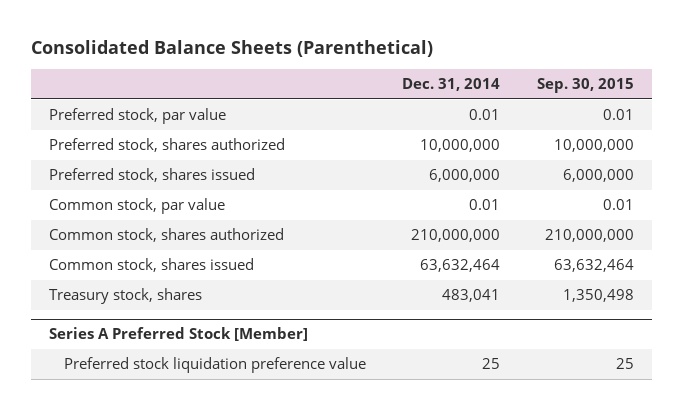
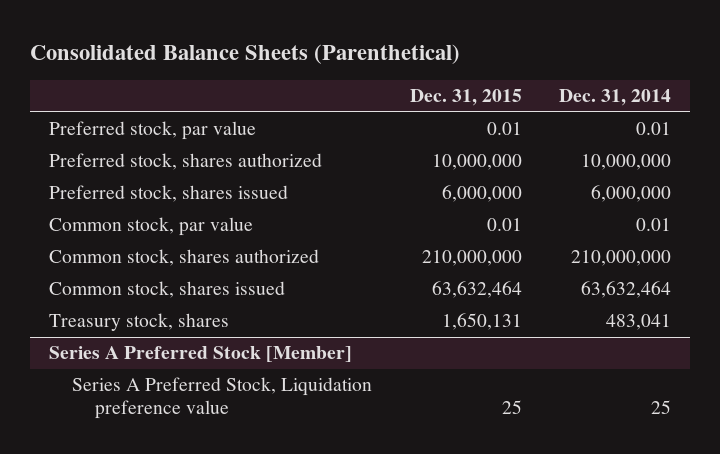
- | Dec. 31, 2014 | Sep. 30, 2015
+ | Dec. 31, 2015 | Dec. 31, 2014
@ Series A Preferred Stock [Member]
- Preferred stock liquidation preference value | 25 | 25
+ Series A Preferred Stock, Liquidation preference value | 25 | 25

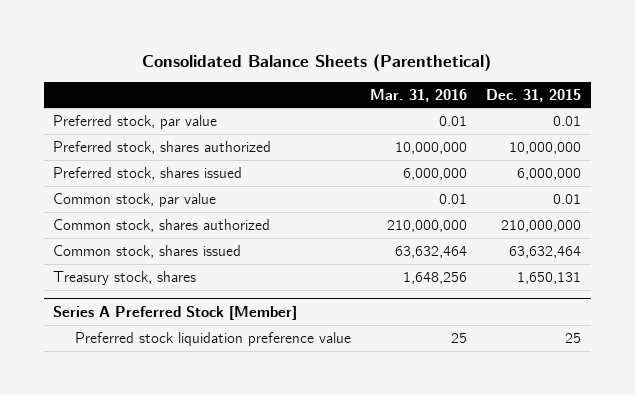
- | Dec. 31, 2015 | Dec. 31, 2014
+ | Mar. 31, 2016 | Dec. 31, 2015
@ Series A Preferred Stock [Member]
- Series A Preferred Stock, Liquidation preference value | 25 | 25
+ Preferred stock liquidation preference value | 25 | 25

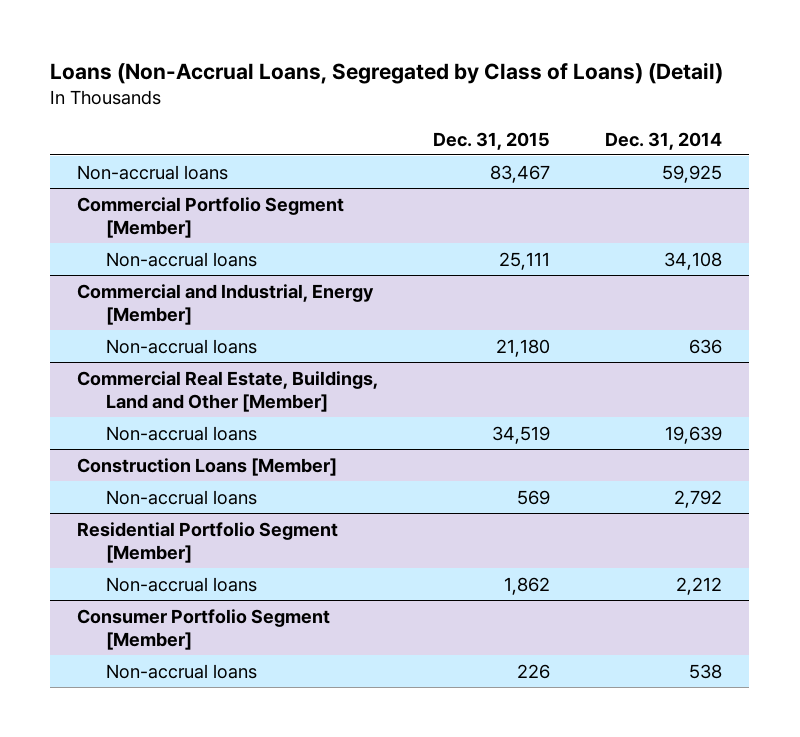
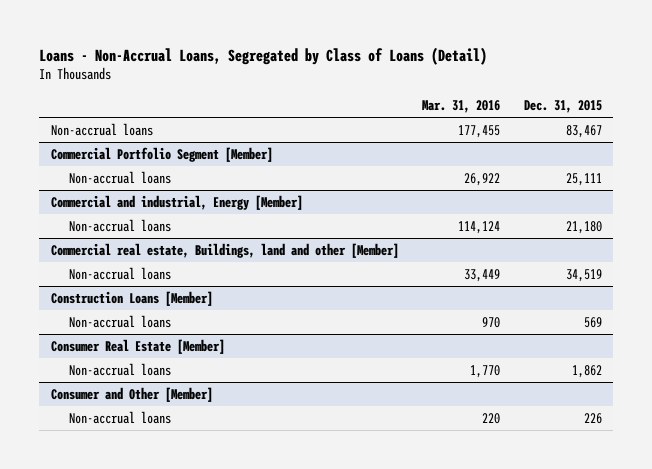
- Loans (Non-Accrual Loans, Segregated by Class of Loans) (Detail)
+ Loans - Non-Accrual Loans, Segregated by Class of Loans (Detail)
- | Dec. 31, 2015 | Dec. 31, 2014
+ | Mar. 31, 2016 | Dec. 31, 2015
- Commercial and Industrial, Energy [Member]
+ Commercial and industrial, Energy [Member]
- Commercial Real Estate, Buildings, Land and Other [Member]
+ Commercial real estate, Buildings, land and other [Member]
- Residential Portfolio Segment [Member]
+ Consumer Real Estate [Member]
- Consumer Portfolio Segment [Member]
+ Consumer and Other [Member]

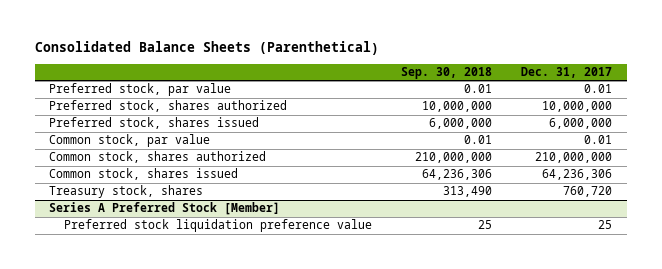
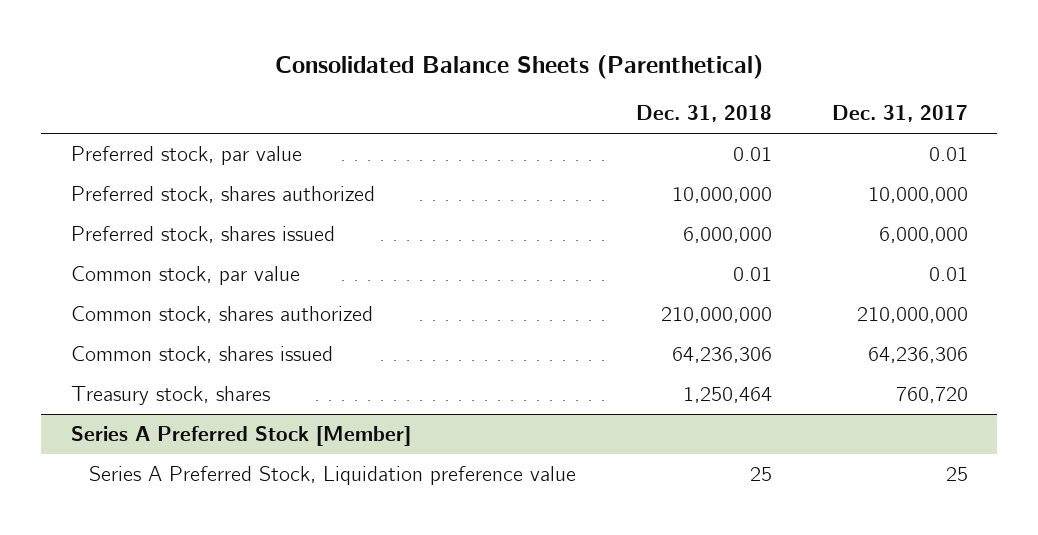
- | Sep. 30, 2018 | Dec. 31, 2017
+ | Dec. 31, 2018 | Dec. 31, 2017
@ Series A Preferred Stock [Member]
- Preferred stock liquidation preference value | 25 | 25
+ Series A Preferred Stock, Liquidation preference value | 25 | 25

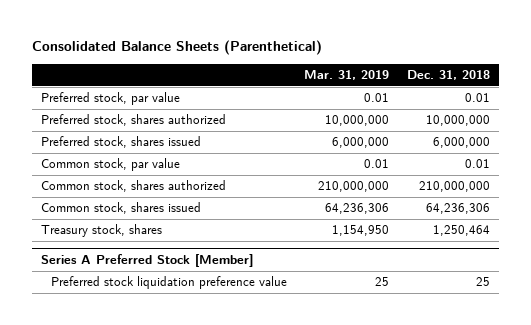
- | Dec. 31, 2018 | Dec. 31, 2017
+ | Mar. 31, 2019 | Dec. 31, 2018
@ Series A Preferred Stock [Member]
- Series A Preferred Stock, Liquidation preference value | 25 | 25
+ Preferred stock liquidation preference value | 25 | 25

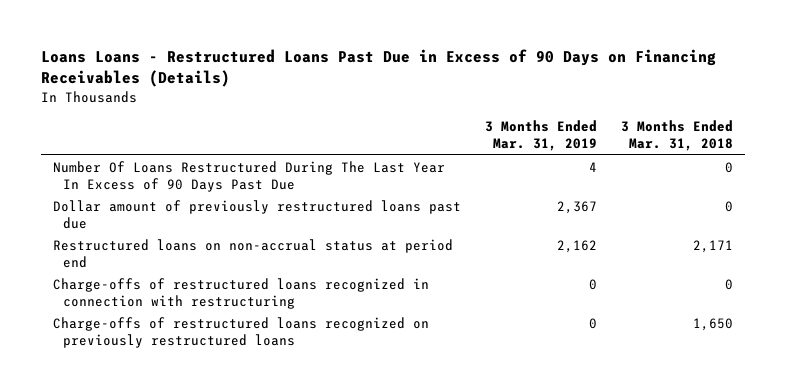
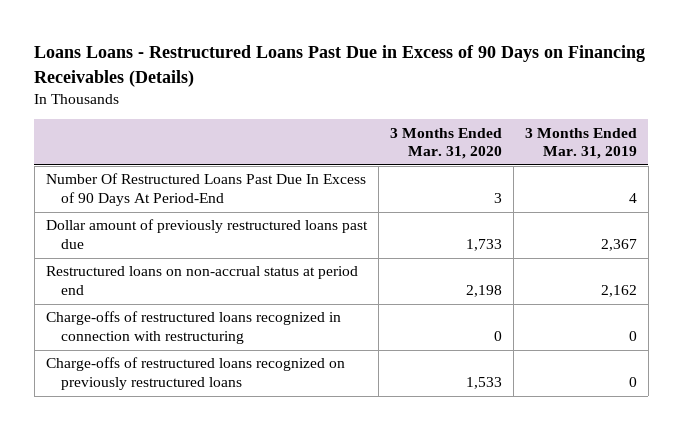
- | 3 Months Ended Mar. 31, 2019 | 3 Months Ended Mar. 31, 2018
+ | 3 Months Ended Mar. 31, 2020 | 3 Months Ended Mar. 31, 2019
- Number Of Loans Restructured During The Last Year In Excess of 90 Days Past Due | 4 | 0
+ Number Of Restructured Loans Past Due In Excess of 90 Days At Period-End | 3 | 4

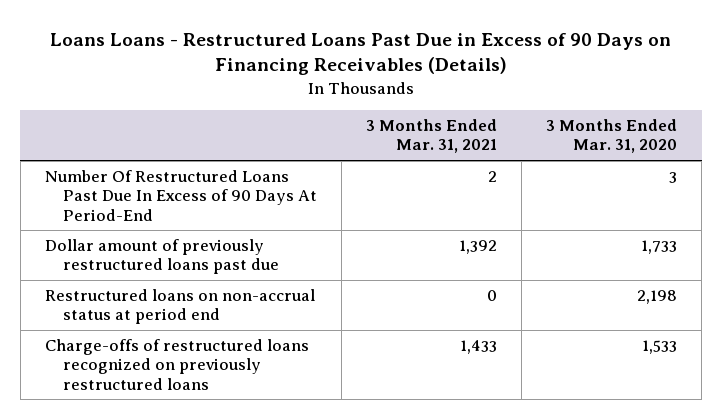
- | 3 Months Ended Mar. 31, 2020 | 3 Months Ended Mar. 31, 2019
+ | 3 Months Ended Mar. 31, 2021 | 3 Months Ended Mar. 31, 2020
- Charge-offs of restructured loans recognized in connection with restructuring | 0 | 0

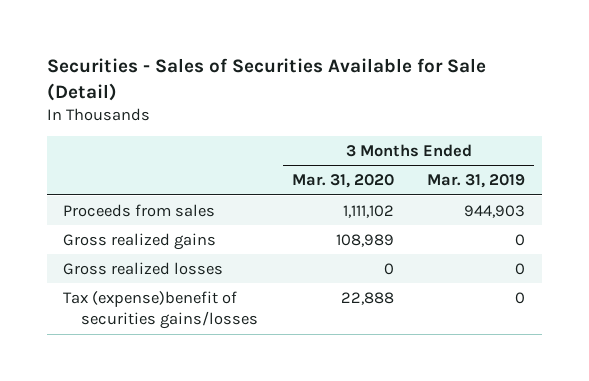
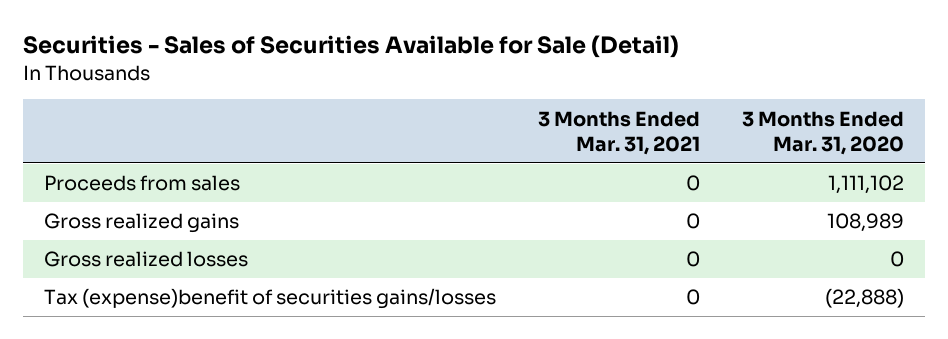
- | 3 Months Ended Mar. 31, 2020 | 3 Months Ended Mar. 31, 2019
+ | 3 Months Ended Mar. 31, 2021 | 3 Months Ended Mar. 31, 2020
- Tax (expense)benefit of securities gains/losses | 22,888 | 0
+ Tax (expense)benefit of securities gains/losses | 0 | (22,888)

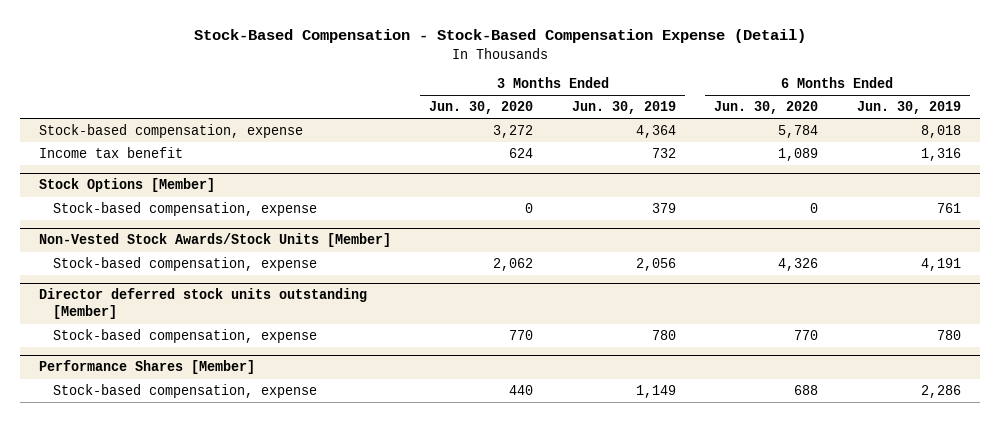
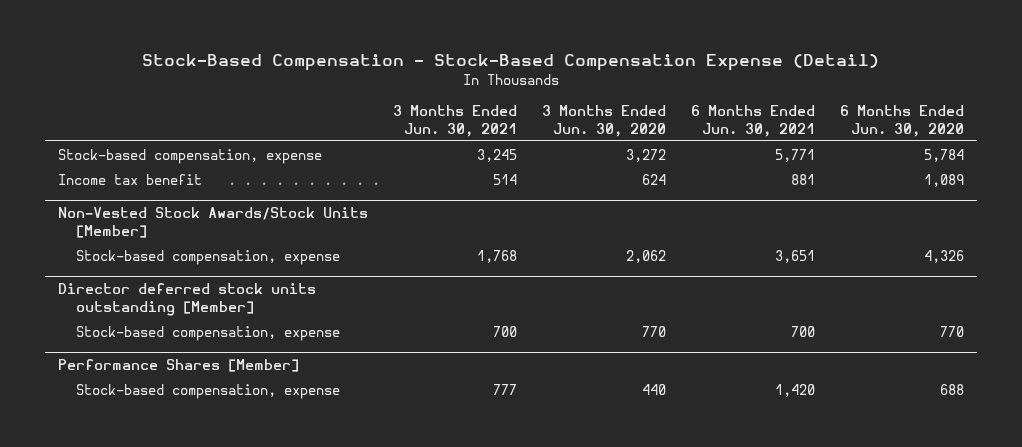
- | 3 Months Ended Jun. 30, 2020 | 3 Months Ended Jun. 30, 2019 | 6 Months Ended Jun. 30, 2020 | 6 Months Ended Jun. 30, 2019
+ | 3 Months Ended Jun. 30, 2021 | 3 Months Ended Jun. 30, 2020 | 6 Months Ended Jun. 30, 2021 | 6 Months Ended Jun. 30, 2020
- Stock Options [Member]
- Stock-based compensation, expense | 0 | 379 | 0 | 761

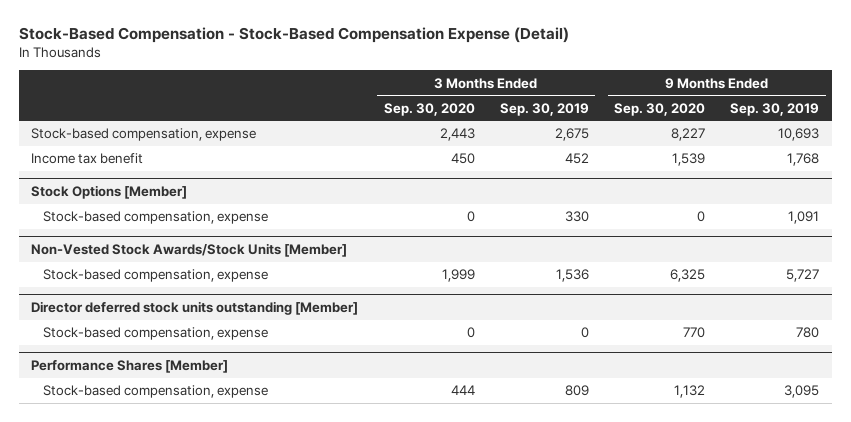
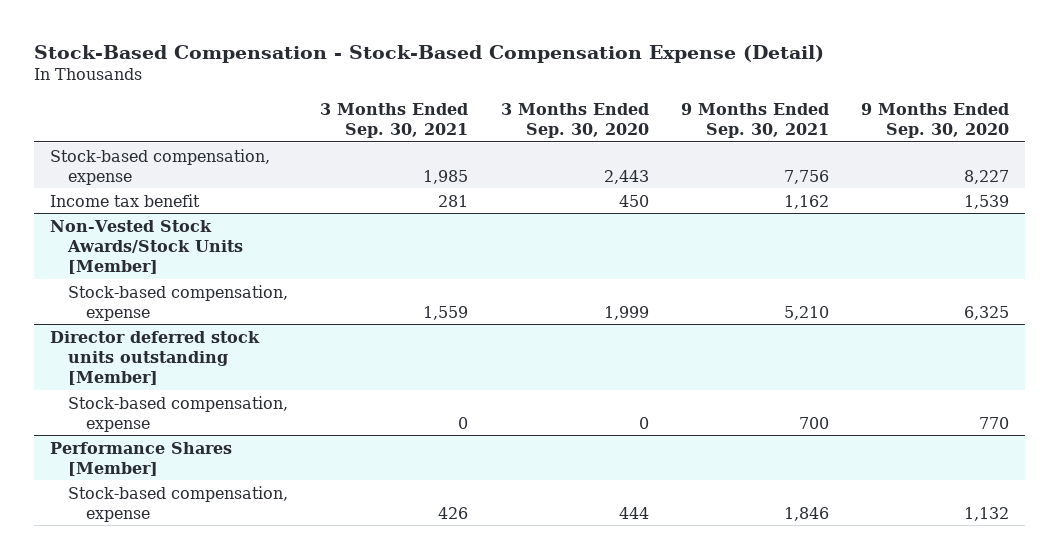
- | 3 Months Ended Sep. 30, 2020 | 3 Months Ended Sep. 30, 2019 | 9 Months Ended Sep. 30, 2020 | 9 Months Ended Sep. 30, 2019
+ | 3 Months Ended Sep. 30, 2021 | 3 Months Ended Sep. 30, 2020 | 9 Months Ended Sep. 30, 2021 | 9 Months Ended Sep. 30, 2020
- Stock Options [Member]
- Stock-based compensation, expense | 0 | 330 | 0 | 1,091

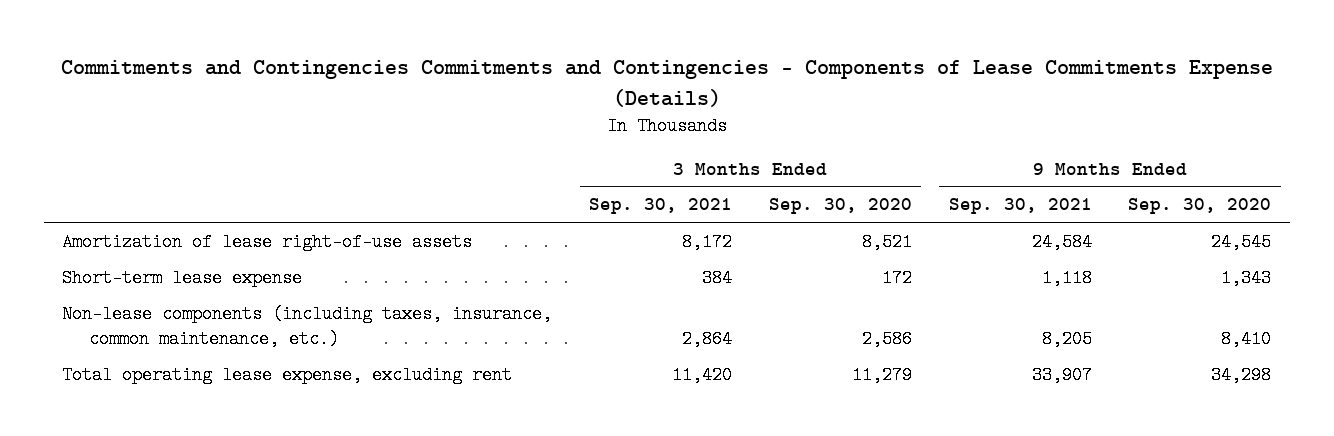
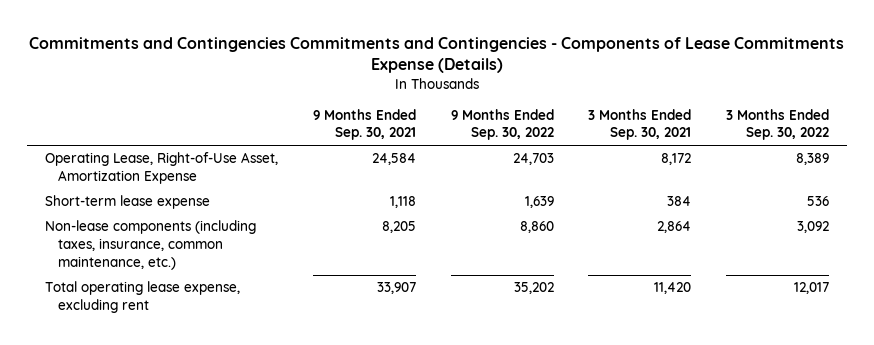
- | 3 Months Ended Sep. 30, 2021 | 3 Months Ended Sep. 30, 2020 | 9 Months Ended Sep. 30, 2021 | 9 Months Ended Sep. 30, 2020
+ | 9 Months Ended Sep. 30, 2021 | 9 Months Ended Sep. 30, 2022 | 3 Months Ended Sep. 30, 2021 | 3 Months Ended Sep. 30, 2022
- Amortization of lease right-of-use assets | 8,172 | 8,521 | 24,584 | 24,545
+ Operating Lease, Right-of-Use Asset, Amortization Expense | 24,584 | 24,703 | 8,172 | 8,389

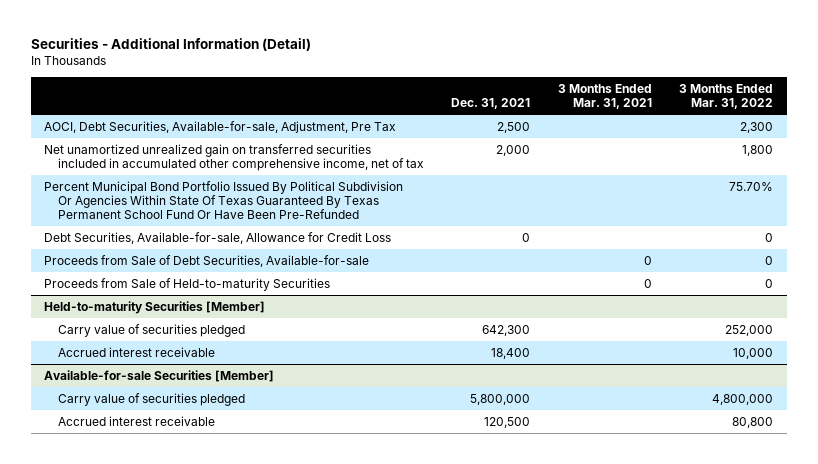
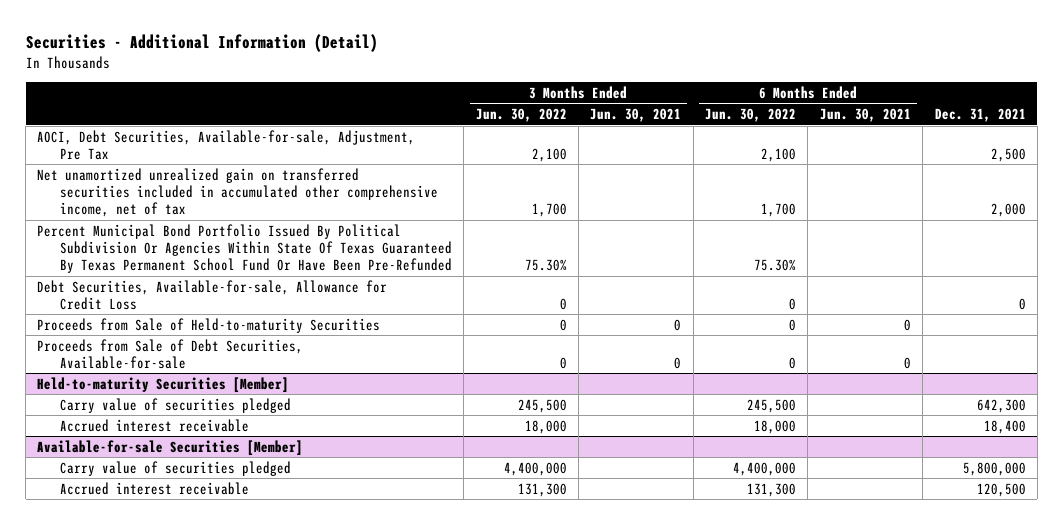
- | Dec. 31, 2021 | 3 Months Ended Mar. 31, 2021 | 3 Months Ended Mar. 31, 2022
+ | 3 Months Ended Jun. 30, 2022 | 3 Months Ended Jun. 30, 2021 | 6 Months Ended Jun. 30, 2022 | 6 Months Ended Jun. 30, 2021 | Dec. 31, 2021
moved down: Proceeds from Sale of Debt Securities, Available-for-sale | 0 | 0 | 0 | 0 |

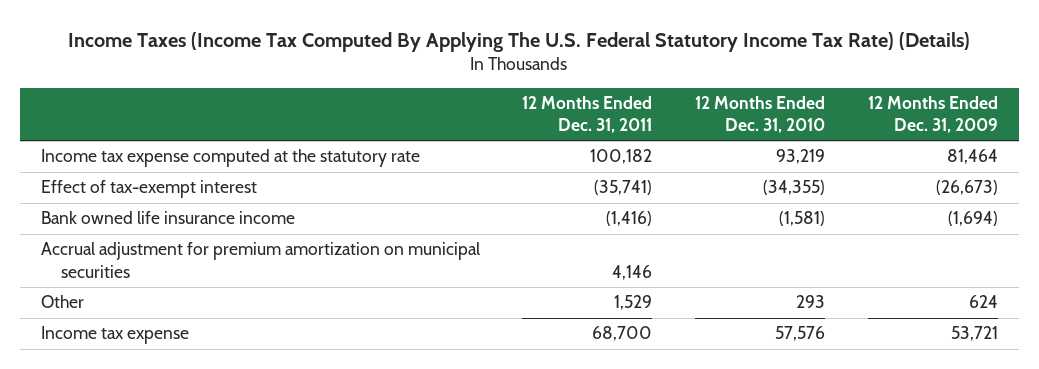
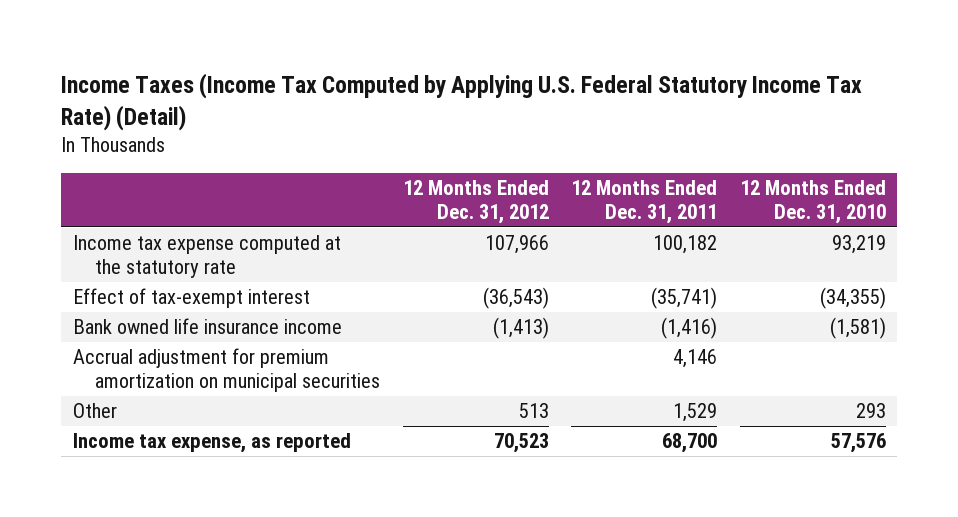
- Income Taxes (Income Tax Computed By Applying The U.S. Federal Statutory Income Tax Rate) (Details)
+ Income Taxes (Income Tax Computed by Applying U.S. Federal Statutory Income Tax Rate) (Detail)
- | 12 Months Ended Dec. 31, 2011 | 12 Months Ended Dec. 31, 2010 | 12 Months Ended Dec. 31, 2009
+ | 12 Months Ended Dec. 31, 2012 | 12 Months Ended Dec. 31, 2011 | 12 Months Ended Dec. 31, 2010
- Income tax expense | 68,700 | 57,576 | 53,721
+ Income tax expense, as reported | 70,523 | 68,700 | 57,576

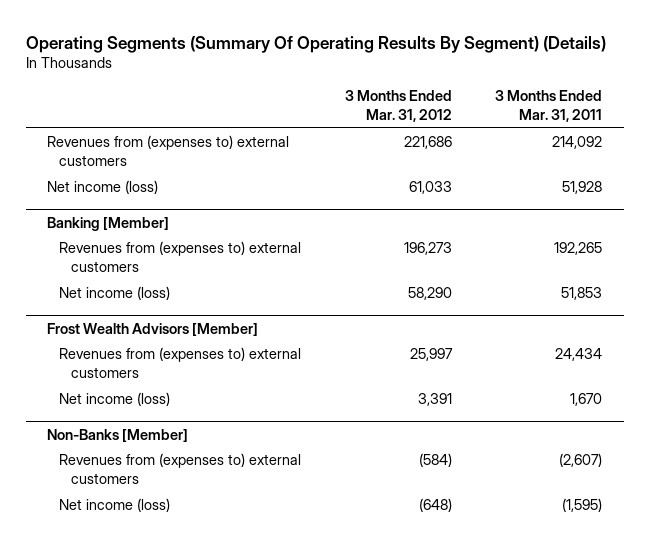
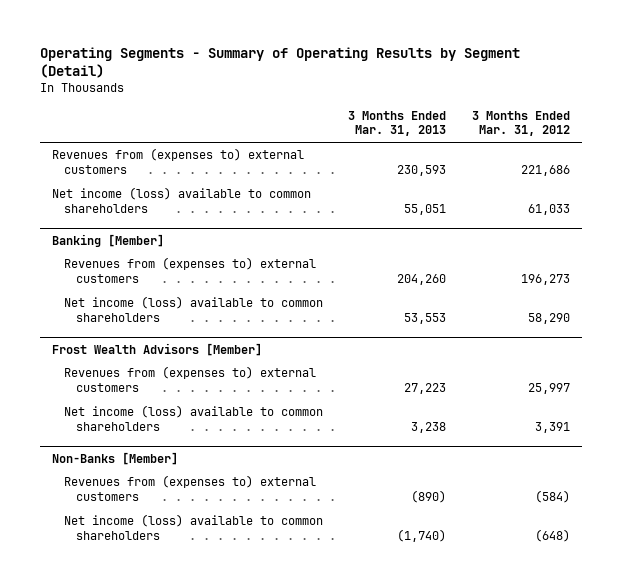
- Operating Segments (Summary Of Operating Results By Segment) (Details)
+ Operating Segments - Summary of Operating Results by Segment (Detail)
- | 3 Months Ended Mar. 31, 2012 | 3 Months Ended Mar. 31, 2011
+ | 3 Months Ended Mar. 31, 2013 | 3 Months Ended Mar. 31, 2012
- Net income (loss) | 61,033 | 51,928
+ Net income (loss) available to common shareholders | 55,051 | 61,033
@ Banking [Member]
- Net income (loss) | 58,290 | 51,853
+ Net income (loss) available to common shareholders | 53,553 | 58,290
@ Frost Wealth Advisors [Member]
- Net income (loss) | 3,391 | 1,670
+ Net income (loss) available to common shareholders | 3,238 | 3,391
@ Non-Banks [Member]
- Net income (loss) | (648) | (1,595)
+ Net income (loss) available to common shareholders | (1,740) | (648)

